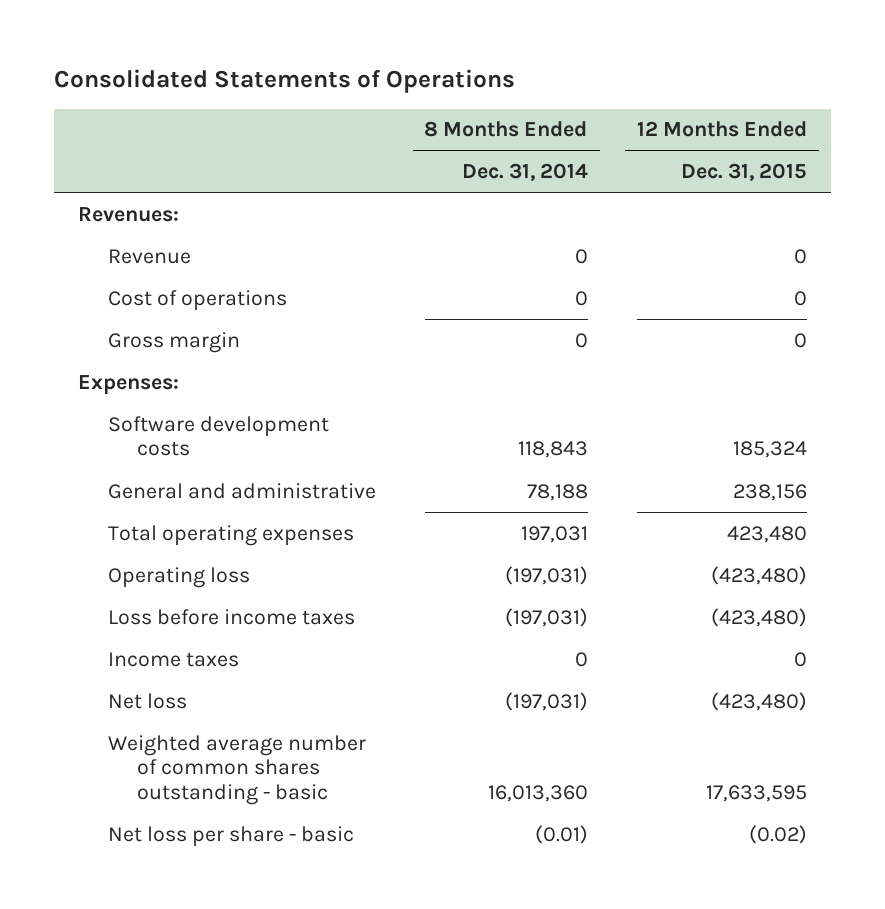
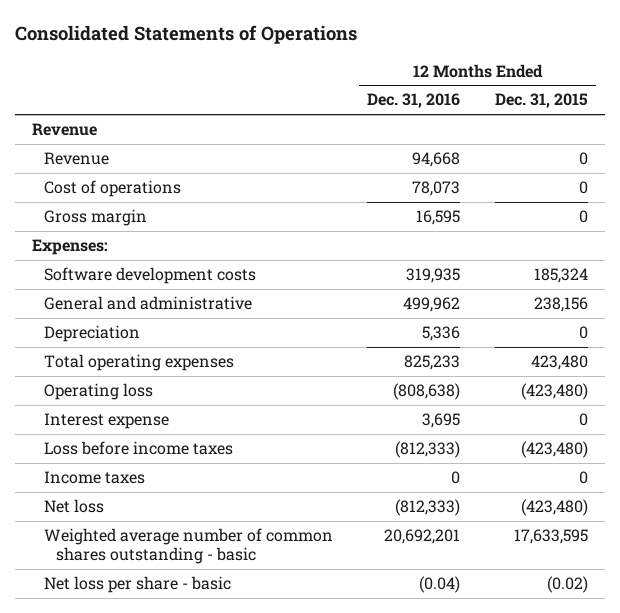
- | 8 Months Ended Dec. 31, 2014 | 12 Months Ended Dec. 31, 2015
+ | 12 Months Ended Dec. 31, 2016 | 12 Months Ended Dec. 31, 2015
- Revenues:
+ Revenue
+ Depreciation | 5,336 | 0
+ Interest expense | 3,695 | 0

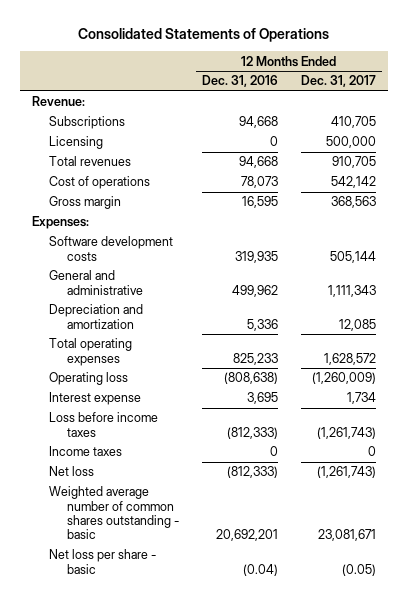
- | 12 Months Ended Dec. 31, 2016 | 12 Months Ended Dec. 31, 2015
+ | 12 Months Ended Dec. 31, 2016 | 12 Months Ended Dec. 31, 2017
- Revenue
- Revenue | 94,668 | 0
+ Revenue:
+ Subscriptions | 94,668 | 410,705
+ Licensing | 0 | 500,000
+ Total revenues | 94,668 | 910,705
- Depreciation | 5,336 | 0
+ Depreciation and amortization | 5,336 | 12,085

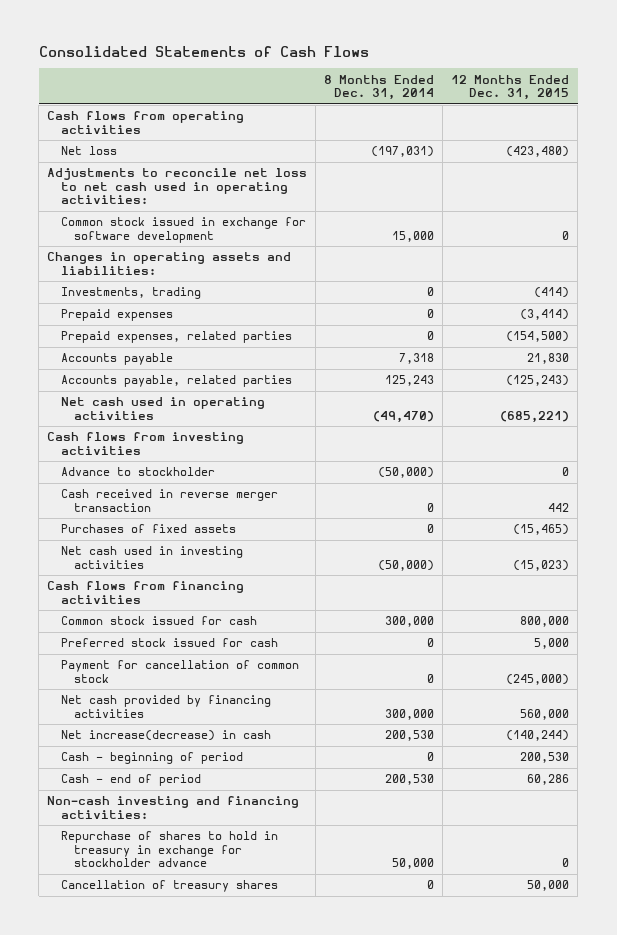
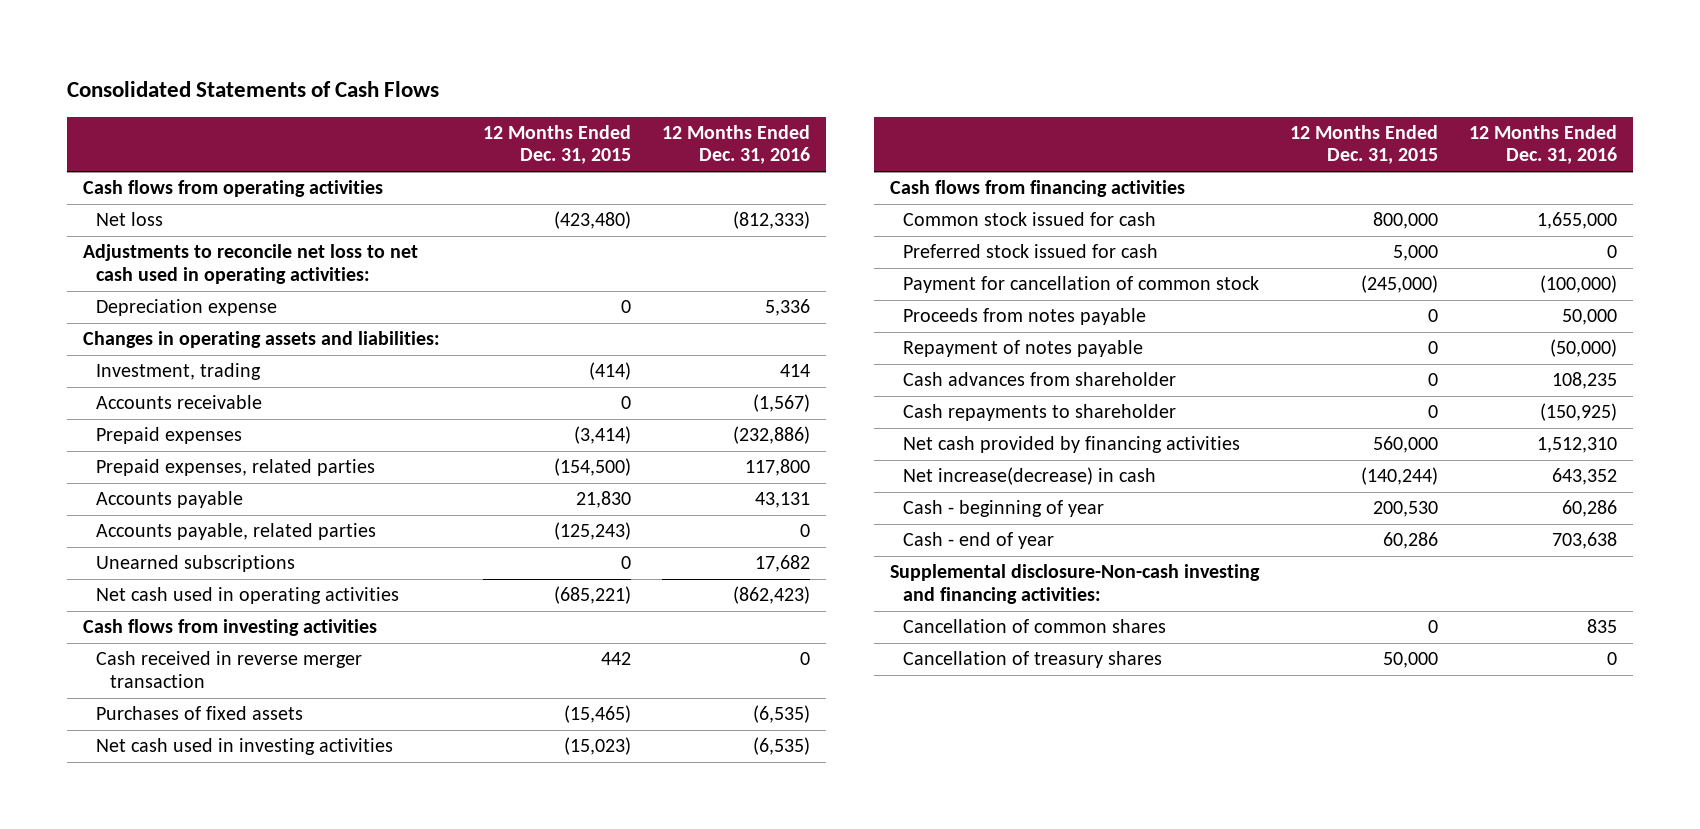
- | 8 Months Ended Dec. 31, 2014 | 12 Months Ended Dec. 31, 2015
+ | 12 Months Ended Dec. 31, 2015 | 12 Months Ended Dec. 31, 2016
- Common stock issued in exchange for software development | 15,000 | 0
+ Depreciation expense | 0 | 5,336
- Investments, trading | 0 | (414)
+ Investment, trading | (414) | 414
+ Accounts receivable | 0 | (1,567)
+ Unearned subscriptions | 0 | 17,682
- Advance to stockholder | (50,000) | 0
+ Proceeds from notes payable | 0 | 50,000
+ Repayment of notes payable | 0 | (50,000)
+ Cash advances from shareholder | 0 | 108,235
+ Cash repayments to shareholder | 0 | (150,925)
- Cash - beginning of period | 0 | 200,530
- Cash - end of period | 200,530 | 60,286
- Non-cash investing and financing activities:
- Repurchase of shares to hold in treasury in exchange for stockholder advance | 50,000 | 0
+ Cash - beginning of year | 200,530 | 60,286
+ Cash - end of year | 60,286 | 703,638
+ Supplemental disclosure-Non-cash investing and financing activities:
+ Cancellation of common shares | 0 | 835

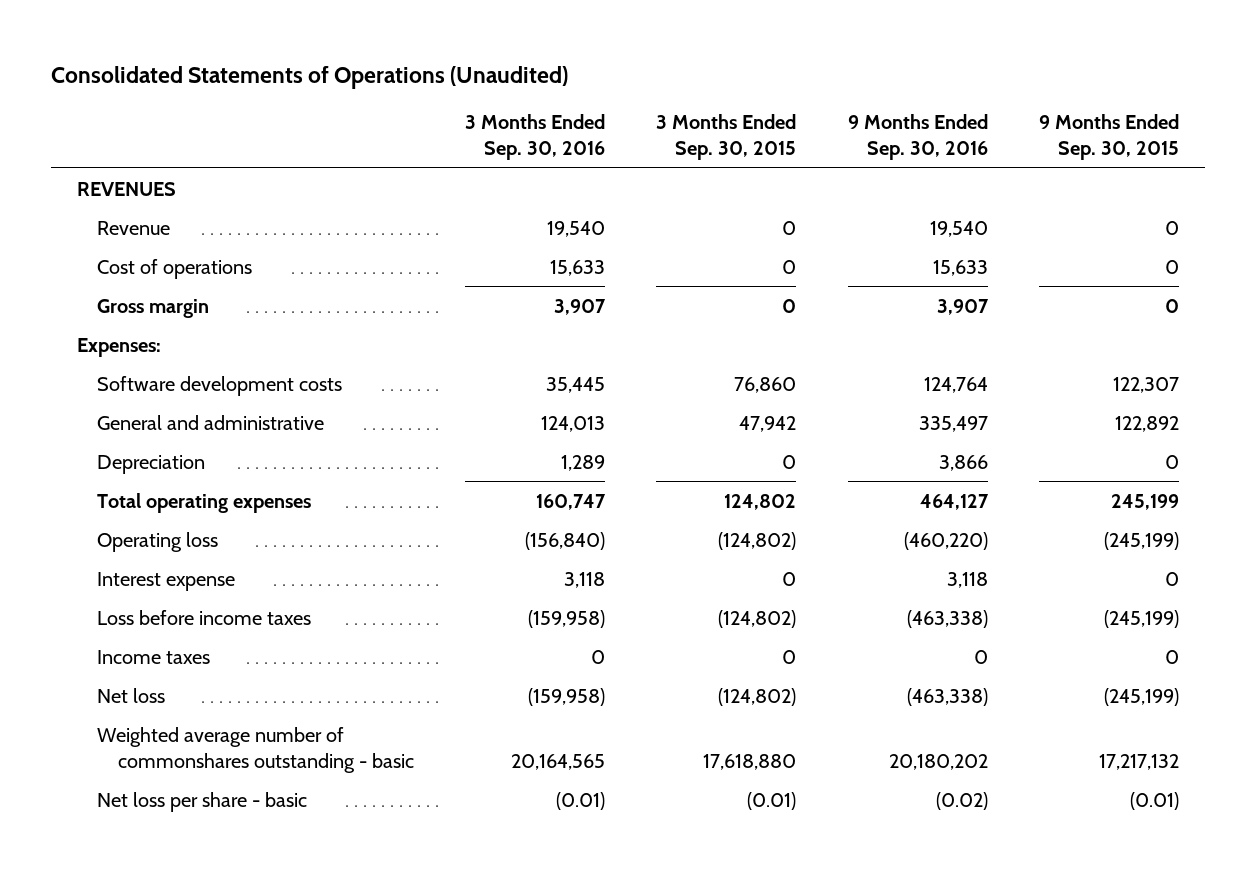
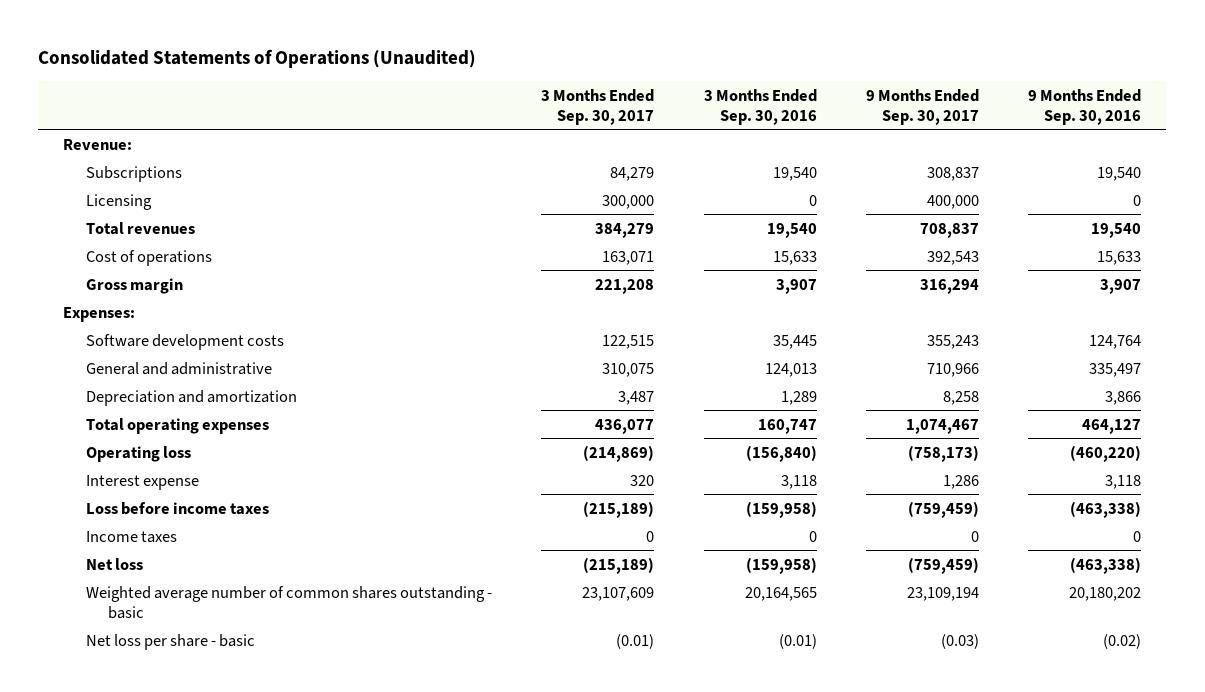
- | 3 Months Ended Sep. 30, 2016 | 3 Months Ended Sep. 30, 2015 | 9 Months Ended Sep. 30, 2016 | 9 Months Ended Sep. 30, 2015
+ | 3 Months Ended Sep. 30, 2017 | 3 Months Ended Sep. 30, 2016 | 9 Months Ended Sep. 30, 2017 | 9 Months Ended Sep. 30, 2016
- REVENUES
- Revenue | 19,540 | 0 | 19,540 | 0
+ Revenue:
+ Subscriptions | 84,279 | 19,540 | 308,837 | 19,540
+ Licensing | 300,000 | 0 | 400,000 | 0
+ Total revenues | 384,279 | 19,540 | 708,837 | 19,540
- Depreciation | 1,289 | 0 | 3,866 | 0
+ Depreciation and amortization | 3,487 | 1,289 | 8,258 | 3,866
- Weighted average number of commonshares outstanding - basic | 20,164,565 | 17,618,880 | 20,180,202 | 17,217,132
+ Weighted average number of common shares outstanding - basic | 23,107,609 | 20,164,565 | 23,109,194 | 20,180,202

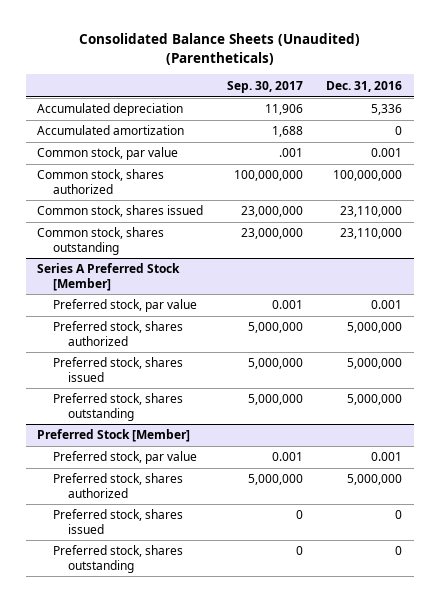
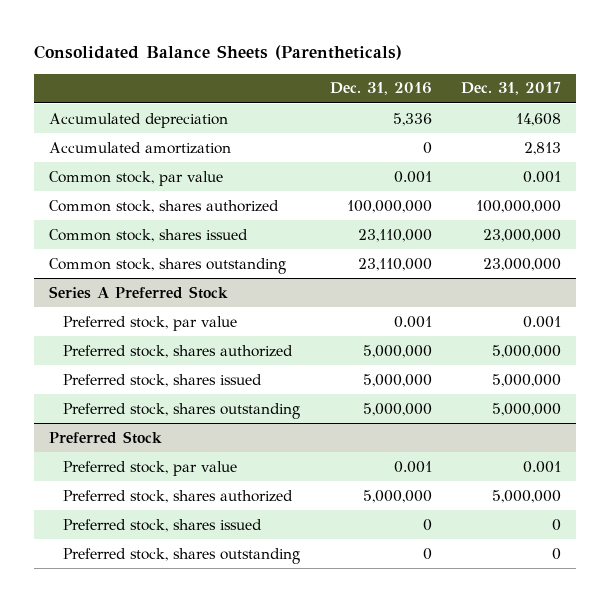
- Consolidated Balance Sheets (Unaudited) (Parentheticals)
+ Consolidated Balance Sheets (Parentheticals)
- | Sep. 30, 2017 | Dec. 31, 2016
+ | Dec. 31, 2016 | Dec. 31, 2017
- Series A Preferred Stock [Member]
+ Series A Preferred Stock
- Preferred Stock [Member]
+ Preferred Stock

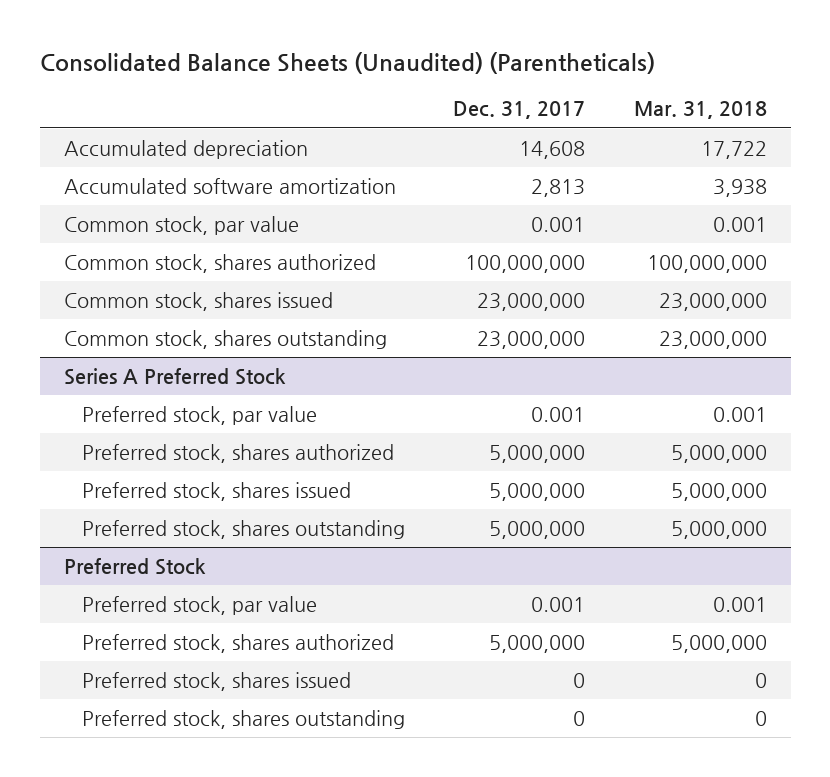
- Consolidated Balance Sheets (Parentheticals)
+ Consolidated Balance Sheets (Unaudited) (Parentheticals)
- | Dec. 31, 2016 | Dec. 31, 2017
+ | Dec. 31, 2017 | Mar. 31, 2018
- Accumulated amortization | 0 | 2,813
+ Accumulated software amortization | 2,813 | 3,938

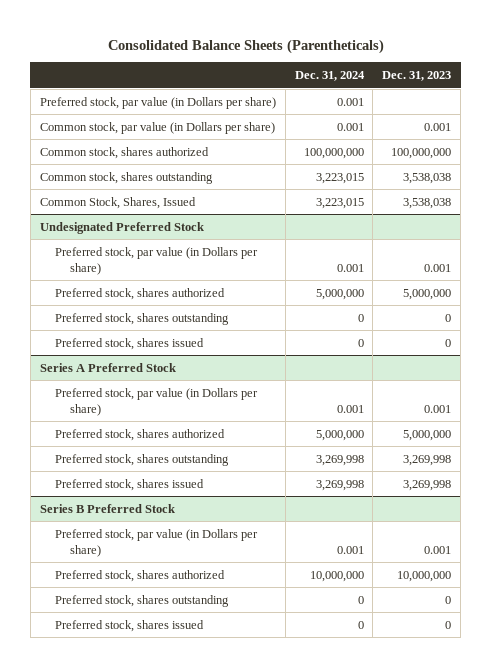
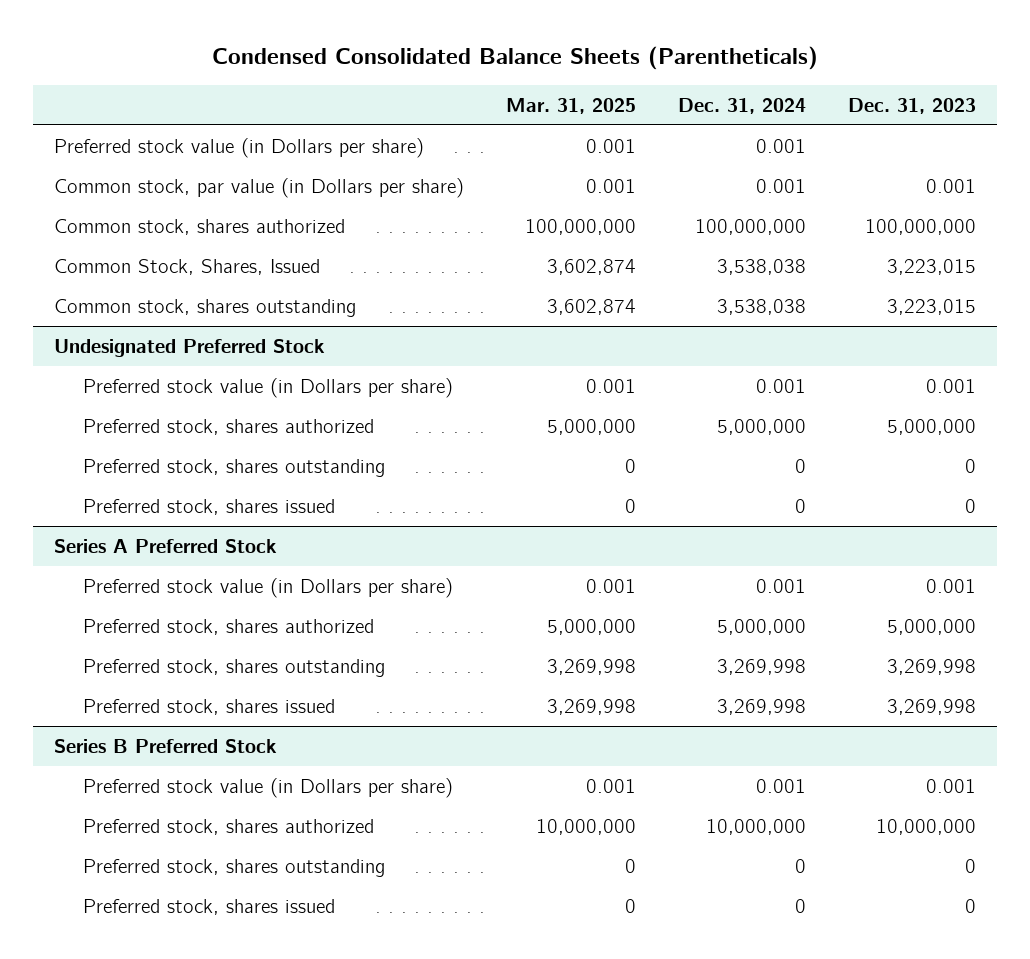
- Consolidated Balance Sheets (Parentheticals)
+ Condensed Consolidated Balance Sheets (Parentheticals)
- | Dec. 31, 2024 | Dec. 31, 2023
+ | Mar. 31, 2025 | Dec. 31, 2024 | Dec. 31, 2023
- Preferred stock, par value (in Dollars per share) | 0.001 |
+ Preferred stock value (in Dollars per share) | 0.001 | 0.001 |
- Common stock, shares outstanding | 3,223,015 | 3,538,038
- Common Stock, Shares, Issued | 3,223,015 | 3,538,038
+ Common Stock, Shares, Issued | 3,602,874 | 3,538,038 | 3,223,015
+ Common stock, shares outstanding | 3,602,874 | 3,538,038 | 3,223,015
@ Undesignated Preferred Stock
- Preferred stock, par value (in Dollars per share) | 0.001 | 0.001
+ Preferred stock value (in Dollars per share) | 0.001 | 0.001 | 0.001
@ Series A Preferred Stock
- Preferred stock, par value (in Dollars per share) | 0.001 | 0.001
+ Preferred stock value (in Dollars per share) | 0.001 | 0.001 | 0.001
@ Series B Preferred Stock
- Preferred stock, par value (in Dollars per share) | 0.001 | 0.001
+ Preferred stock value (in Dollars per share) | 0.001 | 0.001 | 0.001

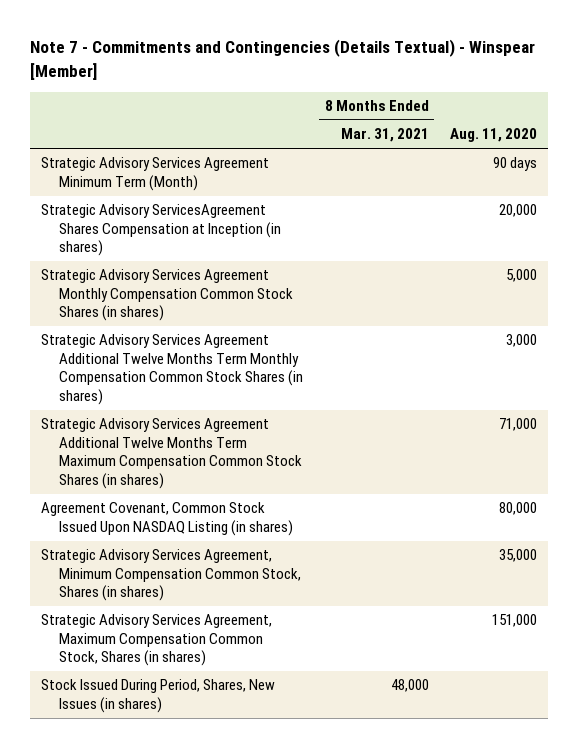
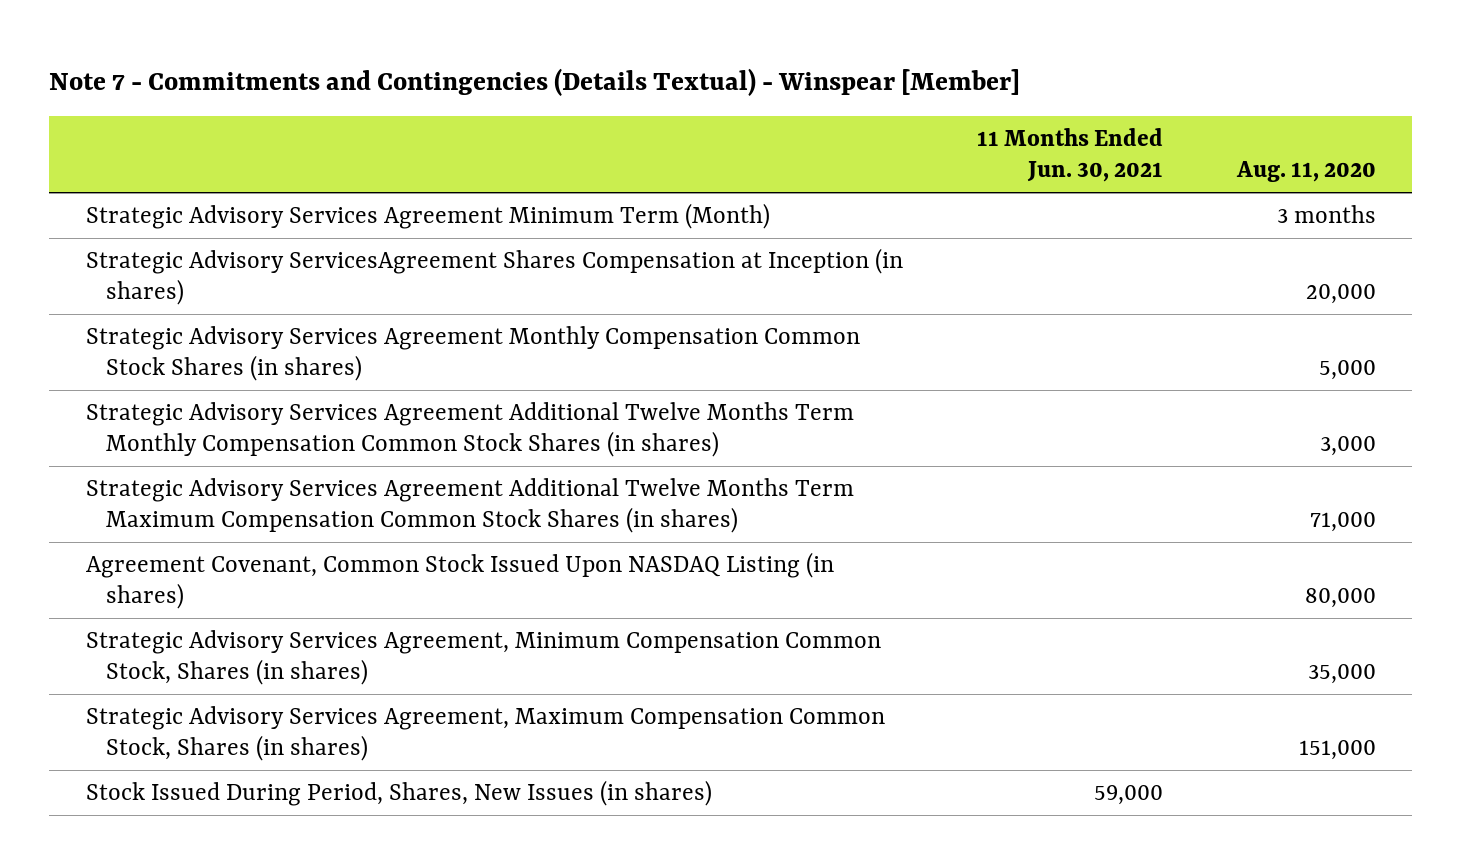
- | 8 Months Ended Mar. 31, 2021 | Aug. 11, 2020
+ | 11 Months Ended Jun. 30, 2021 | Aug. 11, 2020
- Strategic Advisory Services Agreement Minimum Term (Month) | | 90 days
+ Strategic Advisory Services Agreement Minimum Term (Month) | | 3 months

